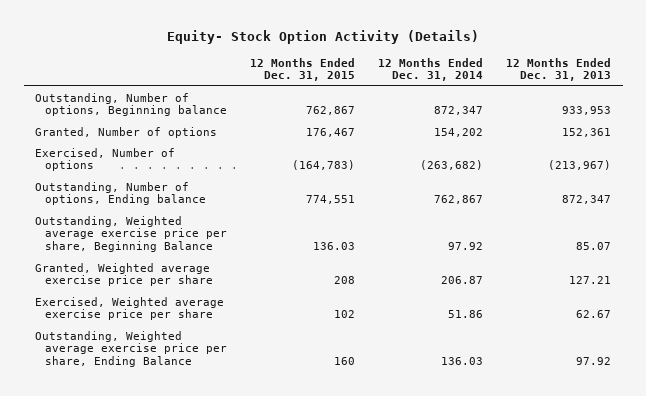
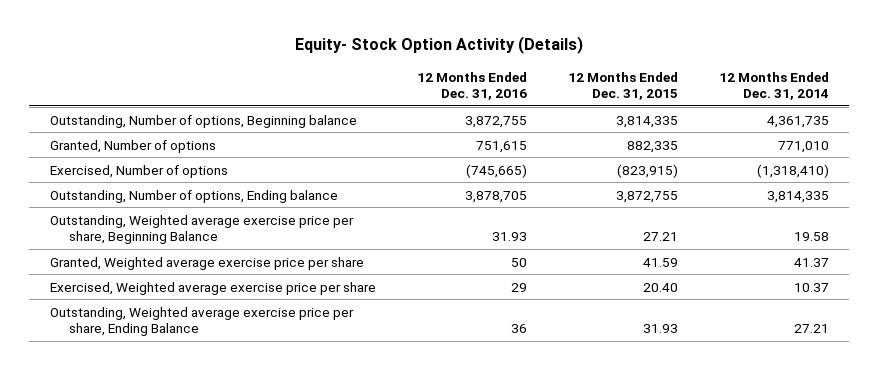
- | 12 Months Ended Dec. 31, 2015 | 12 Months Ended Dec. 31, 2014 | 12 Months Ended Dec. 31, 2013
+ | 12 Months Ended Dec. 31, 2016 | 12 Months Ended Dec. 31, 2015 | 12 Months Ended Dec. 31, 2014
- Outstanding, Number of options, Beginning balance | 762,867 | 872,347 | 933,953
- Granted, Number of options | 176,467 | 154,202 | 152,361
- Exercised, Number of options | (164,783) | (263,682) | (213,967)
- Outstanding, Number of options, Ending balance | 774,551 | 762,867 | 872,347
- Outstanding, Weighted average exercise price per share, Beginning Balance | 136.03 | 97.92 | 85.07
- Granted, Weighted average exercise price per share | 208 | 206.87 | 127.21
- Exercised, Weighted average exercise price per share | 102 | 51.86 | 62.67
- Outstanding, Weighted average exercise price per share, Ending Balance | 160 | 136.03 | 97.92
+ Outstanding, Number of options, Beginning balance | 3,872,755 | 3,814,335 | 4,361,735
+ Granted, Number of options | 751,615 | 882,335 | 771,010
+ Exercised, Number of options | (745,665) | (823,915) | (1,318,410)
+ Outstanding, Number of options, Ending balance | 3,878,705 | 3,872,755 | 3,814,335
+ Outstanding, Weighted average exercise price per share, Beginning Balance | 31.93 | 27.21 | 19.58
+ Granted, Weighted average exercise price per share | 50 | 41.59 | 41.37
+ Exercised, Weighted average exercise price per share | 29 | 20.40 | 10.37
+ Outstanding, Weighted average exercise price per share, Ending Balance | 36 | 31.93 | 27.21

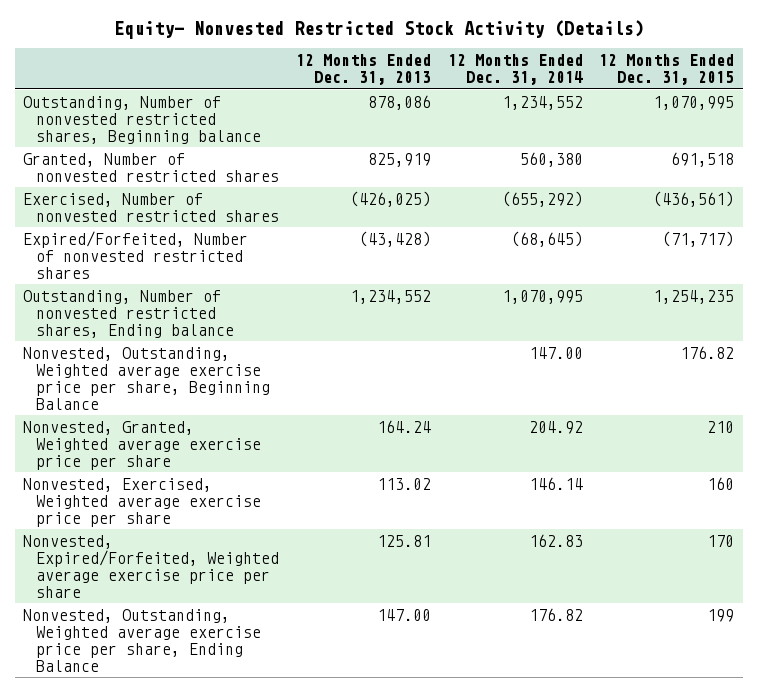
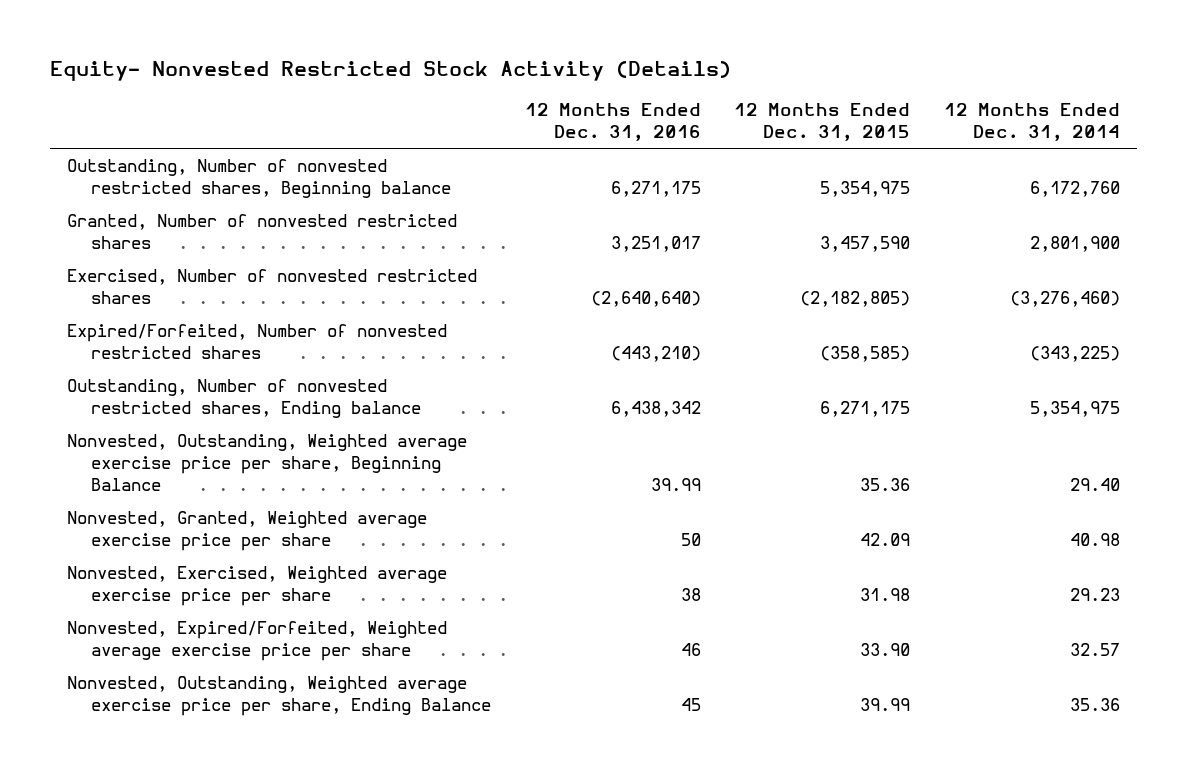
- | 12 Months Ended Dec. 31, 2013 | 12 Months Ended Dec. 31, 2014 | 12 Months Ended Dec. 31, 2015
+ | 12 Months Ended Dec. 31, 2016 | 12 Months Ended Dec. 31, 2015 | 12 Months Ended Dec. 31, 2014
- Outstanding, Number of nonvested restricted shares, Beginning balance | 878,086 | 1,234,552 | 1,070,995
- Granted, Number of nonvested restricted shares | 825,919 | 560,380 | 691,518
- Exercised, Number of nonvested restricted shares | (426,025) | (655,292) | (436,561)
- Expired/Forfeited, Number of nonvested restricted shares | (43,428) | (68,645) | (71,717)
- Outstanding, Number of nonvested restricted shares, Ending balance | 1,234,552 | 1,070,995 | 1,254,235
- Nonvested, Outstanding, Weighted average exercise price per share, Beginning Balance | | 147.00 | 176.82
- Nonvested, Granted, Weighted average exercise price per share | 164.24 | 204.92 | 210
- Nonvested, Exercised, Weighted average exercise price per share | 113.02 | 146.14 | 160
- Nonvested, Expired/Forfeited, Weighted average exercise price per share | 125.81 | 162.83 | 170
- Nonvested, Outstanding, Weighted average exercise price per share, Ending Balance | 147.00 | 176.82 | 199
+ Outstanding, Number of nonvested restricted shares, Beginning balance | 6,271,175 | 5,354,975 | 6,172,760
+ Granted, Number of nonvested restricted shares | 3,251,017 | 3,457,590 | 2,801,900
+ Exercised, Number of nonvested restricted shares | (2,640,640) | (2,182,805) | (3,276,460)
+ Expired/Forfeited, Number of nonvested restricted shares | (443,210) | (358,585) | (343,225)
+ Outstanding, Number of nonvested restricted shares, Ending balance | 6,438,342 | 6,271,175 | 5,354,975
+ Nonvested, Outstanding, Weighted average exercise price per share, Beginning Balance | 39.99 | 35.36 | 29.40
+ Nonvested, Granted, Weighted average exercise price per share | 50 | 42.09 | 40.98
+ Nonvested, Exercised, Weighted average exercise price per share | 38 | 31.98 | 29.23
+ Nonvested, Expired/Forfeited, Weighted average exercise price per share | 46 | 33.90 | 32.57
+ Nonvested, Outstanding, Weighted average exercise price per share, Ending Balance | 45 | 39.99 | 35.36

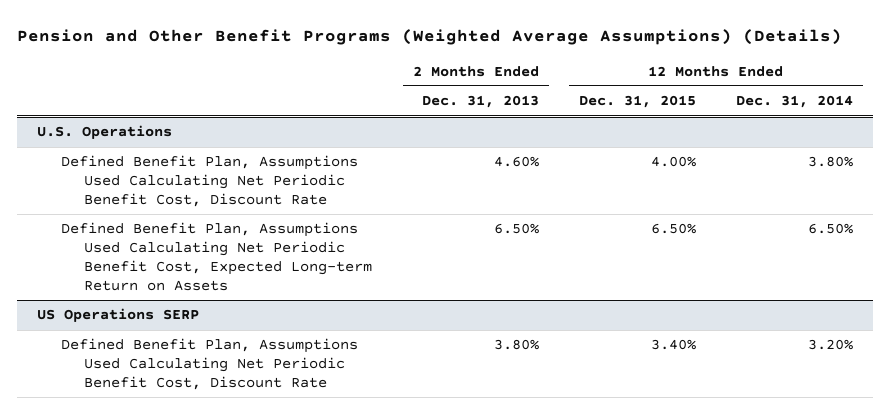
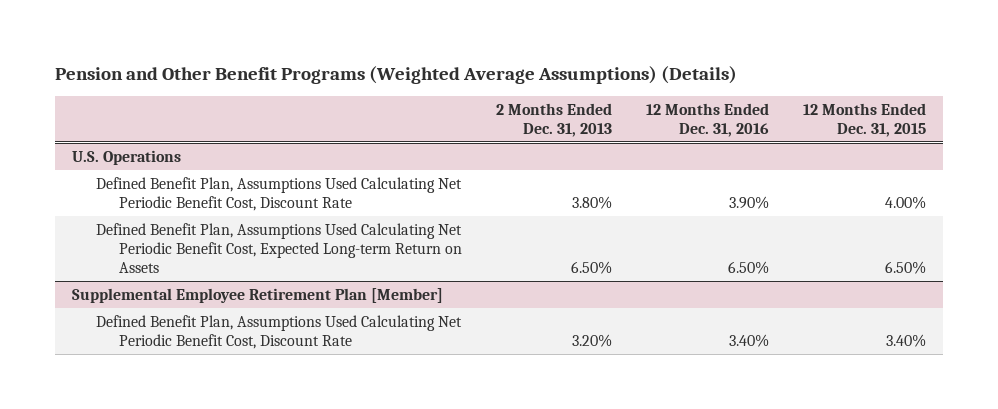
- | 2 Months Ended Dec. 31, 2013 | 12 Months Ended Dec. 31, 2015 | 12 Months Ended Dec. 31, 2014
+ | 2 Months Ended Dec. 31, 2013 | 12 Months Ended Dec. 31, 2016 | 12 Months Ended Dec. 31, 2015
@ U.S. Operations
- Defined Benefit Plan, Assumptions Used Calculating Net Periodic Benefit Cost, Discount Rate | 4.60% | 4.00% | 3.80%
+ Defined Benefit Plan, Assumptions Used Calculating Net Periodic Benefit Cost, Discount Rate | 3.80% | 3.90% | 4.00%
- US Operations SERP
- Defined Benefit Plan, Assumptions Used Calculating Net Periodic Benefit Cost, Discount Rate | 3.80% | 3.40% | 3.20%
+ Supplemental Employee Retirement Plan [Member]
+ Defined Benefit Plan, Assumptions Used Calculating Net Periodic Benefit Cost, Discount Rate | 3.20% | 3.40% | 3.40%

